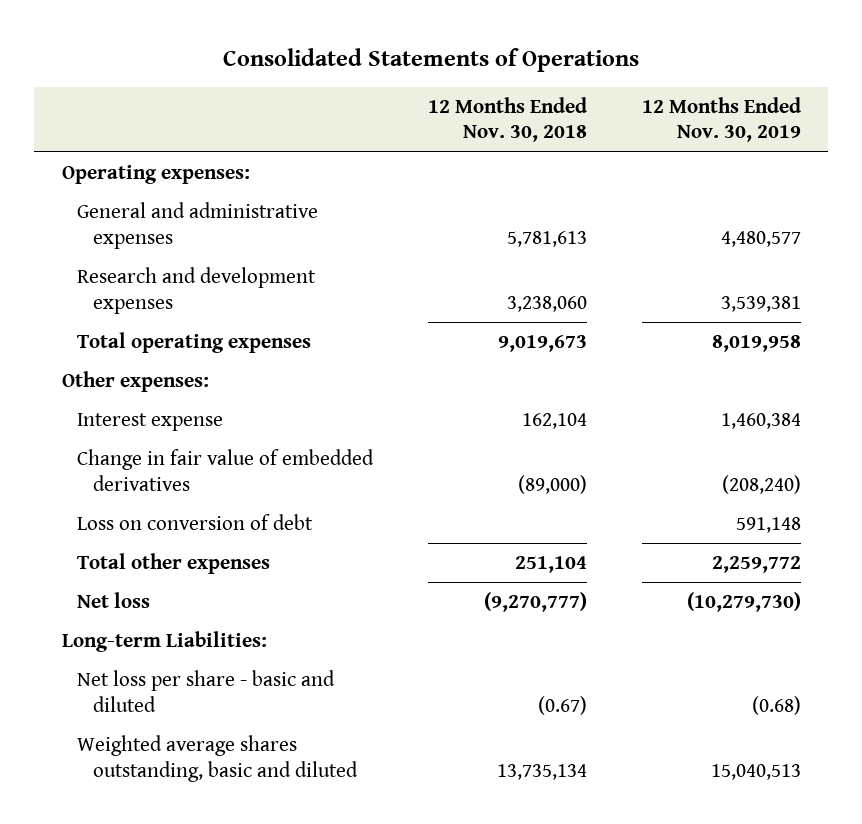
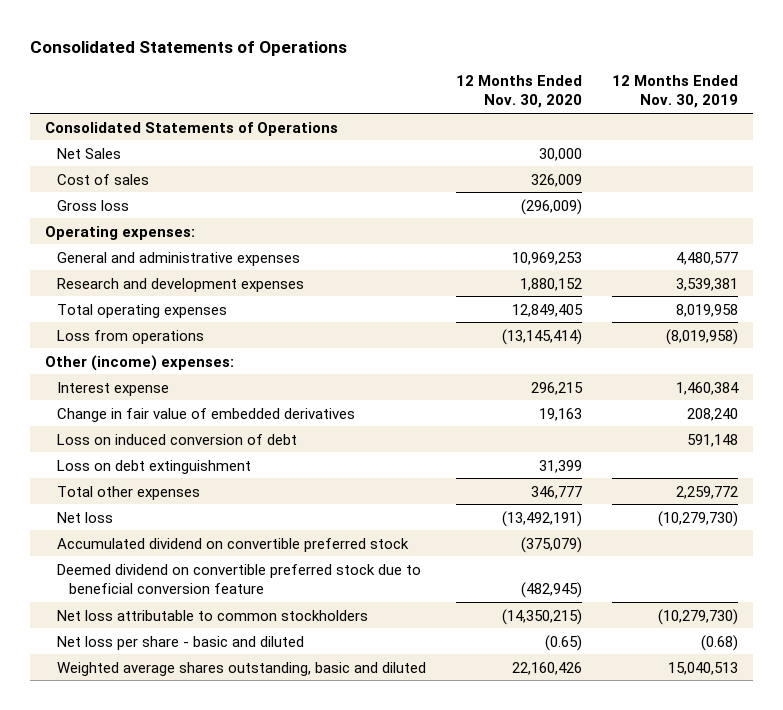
- | 12 Months Ended Nov. 30, 2018 | 12 Months Ended Nov. 30, 2019
+ | 12 Months Ended Nov. 30, 2020 | 12 Months Ended Nov. 30, 2019
+ Consolidated Statements of Operations
+ Net Sales | 30,000 |
+ Cost of sales | 326,009 |
+ Gross loss | (296,009) |
- Other expenses:
+ Loss from operations | (13,145,414) | (8,019,958)
+ Other (income) expenses:
- Change in fair value of embedded derivatives | (89,000) | (208,240)
- Loss on conversion of debt | | 591,148
+ Change in fair value of embedded derivatives | 19,163 | 208,240
+ Loss on induced conversion of debt | | 591,148
+ Loss on debt extinguishment | 31,399 |
- Long-term Liabilities:
+ Accumulated dividend on convertible preferred stock | (375,079) |
+ Deemed dividend on convertible preferred stock due to beneficial conversion feature | (482,945) |
+ Net loss attributable to common stockholders | (14,350,215) | (10,279,730)

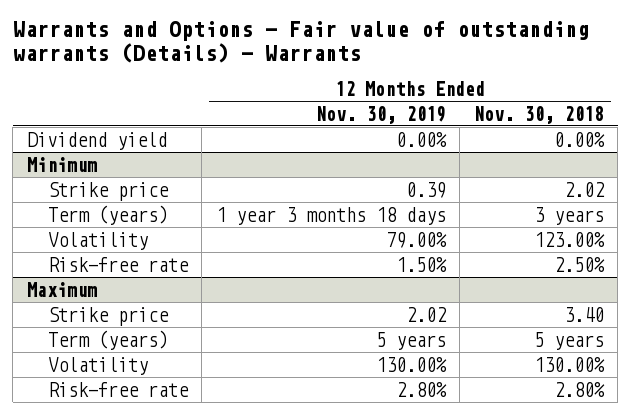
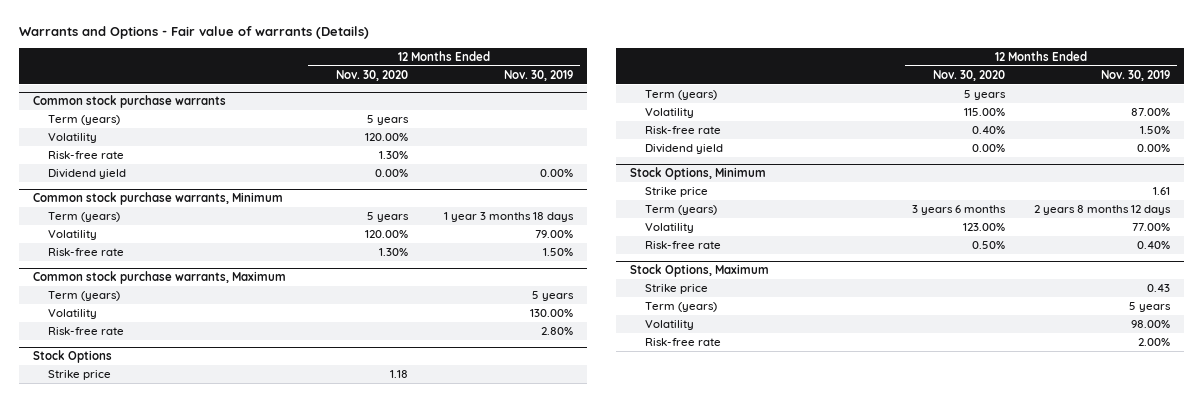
- Warrants and Options - Fair value of outstanding warrants (Details) - Warrants
+ Warrants and Options - Fair value of warrants (Details)
- | 12 Months Ended Nov. 30, 2019 | 12 Months Ended Nov. 30, 2018
+ | 12 Months Ended Nov. 30, 2020 | 12 Months Ended Nov. 30, 2019
+ Common stock purchase warrants
+ Term (years) | 5 years |
+ Volatility | 120.00% |
+ Risk-free rate | 1.30% |
- Minimum
- Strike price | 0.39 | 2.02
+ Common stock purchase warrants, Minimum
- Maximum
- Strike price | 2.02 | 3.40
+ Common stock purchase warrants, Maximum
+ Stock Options
+ Strike price | 1.18 |
+ Term (years) | 5 years |
+ Volatility | 115.00% | 87.00%
+ Risk-free rate | 0.40% | 1.50%
+ Dividend yield | 0.00% | 0.00%
+ Stock Options, Minimum
+ Strike price | | 1.61
+ Term (years) | 3 years 6 months | 2 years 8 months 12 days
+ Volatility | 123.00% | 77.00%
+ Risk-free rate | 0.50% | 0.40%
+ Stock Options, Maximum
+ Strike price | | 0.43
+ Term (years) | | 5 years
+ Volatility | | 98.00%
+ Risk-free rate | | 2.00%

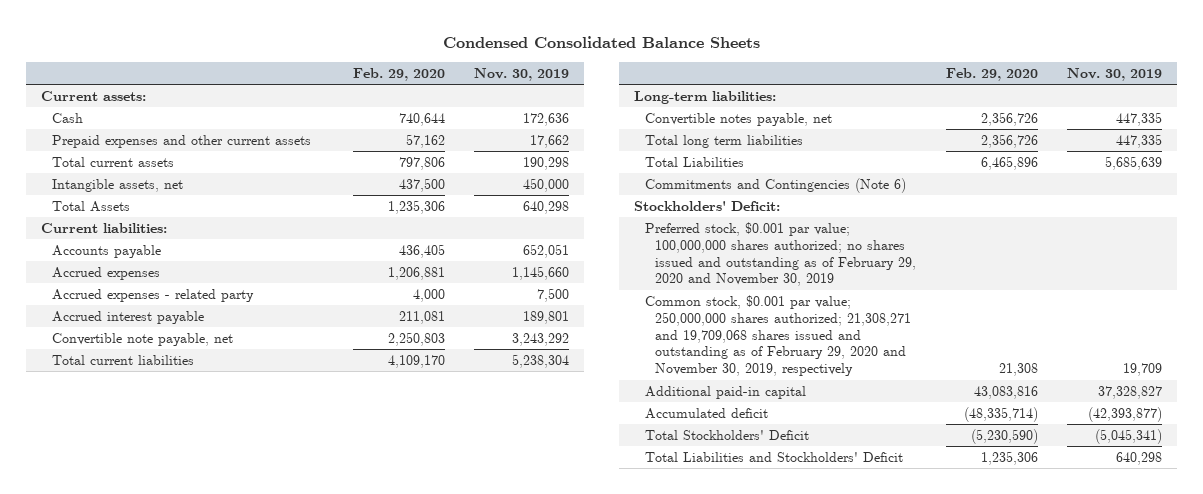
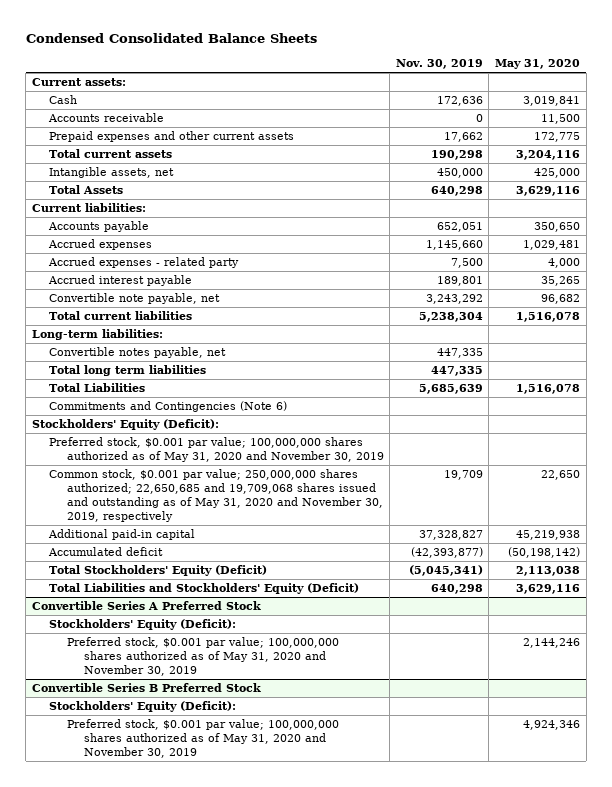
- | Feb. 29, 2020 | Nov. 30, 2019
+ | Nov. 30, 2019 | May 31, 2020
+ Accounts receivable | 0 | 11,500
- Stockholders' Deficit:
- Preferred stock, $0.001 par value; 100,000,000 shares authorized; no shares issued and outstanding as of February 29, 2020 and November 30, 2019
- Common stock, $0.001 par value; 250,000,000 shares authorized; 21,308,271 and 19,709,068 shares issued and outstanding as of February 29, 2020 and November 30, 2019, respectively | 21,308 | 19,709
+ Stockholders' Equity (Deficit):
+ Preferred stock, $0.001 par value; 100,000,000 shares authorized as of May 31, 2020 and November 30, 2019
+ Common stock, $0.001 par value; 250,000,000 shares authorized; 22,650,685 and 19,709,068 shares issued and outstanding as of May 31, 2020 and November 30, 2019, respectively | 19,709 | 22,650
- Total Stockholders' Deficit | (5,230,590) | (5,045,341)
- Total Liabilities and Stockholders' Deficit | 1,235,306 | 640,298
+ Total Stockholders' Equity (Deficit) | (5,045,341) | 2,113,038
+ Total Liabilities and Stockholders' Equity (Deficit) | 640,298 | 3,629,116
+ Convertible Series A Preferred Stock
+ Stockholders' Equity (Deficit):
+ Preferred stock, $0.001 par value; 100,000,000 shares authorized as of May 31, 2020 and November 30, 2019 | | 2,144,246
+ Convertible Series B Preferred Stock
+ Stockholders' Equity (Deficit):
+ Preferred stock, $0.001 par value; 100,000,000 shares authorized as of May 31, 2020 and November 30, 2019 | | 4,924,346

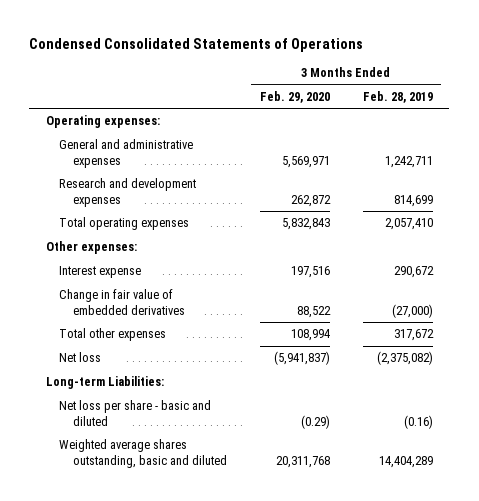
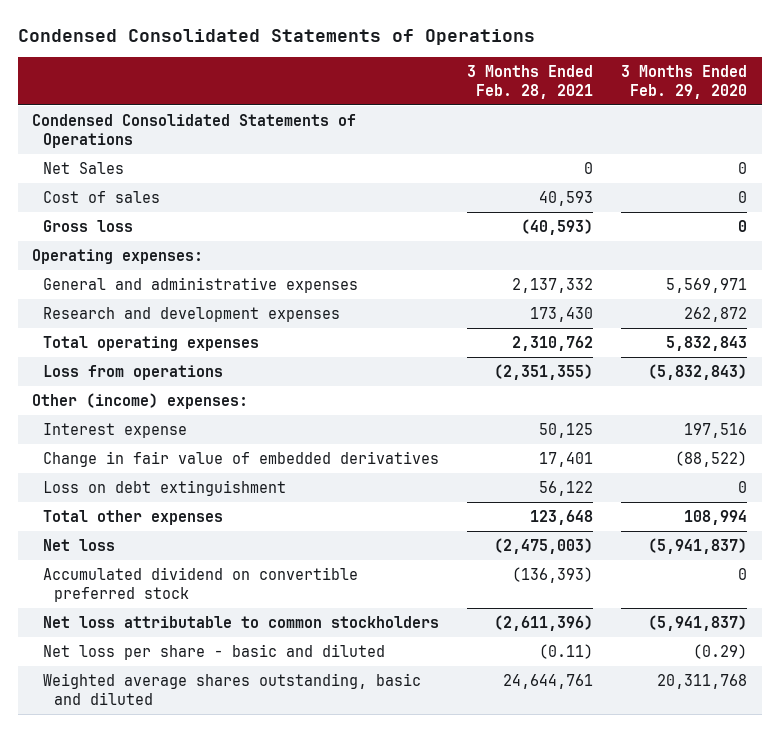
- | 3 Months Ended Feb. 29, 2020 | 3 Months Ended Feb. 28, 2019
+ | 3 Months Ended Feb. 28, 2021 | 3 Months Ended Feb. 29, 2020
+ Condensed Consolidated Statements of Operations
+ Net Sales | 0 | 0
+ Cost of sales | 40,593 | 0
+ Gross loss | (40,593) | 0
- Other expenses:
+ Loss from operations | (2,351,355) | (5,832,843)
+ Other (income) expenses:
- Change in fair value of embedded derivatives | 88,522 | (27,000)
+ Change in fair value of embedded derivatives | 17,401 | (88,522)
+ Loss on debt extinguishment | 56,122 | 0
- Long-term Liabilities:
+ Accumulated dividend on convertible preferred stock | (136,393) | 0
+ Net loss attributable to common stockholders | (2,611,396) | (5,941,837)

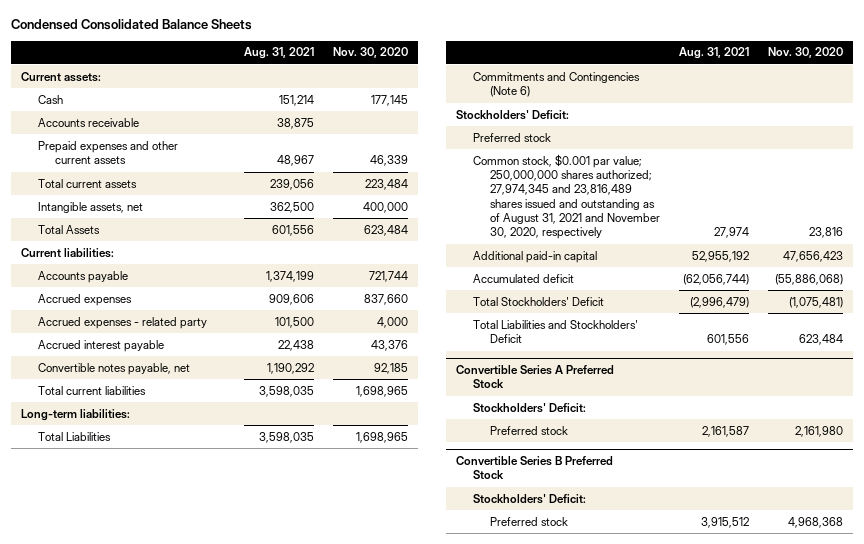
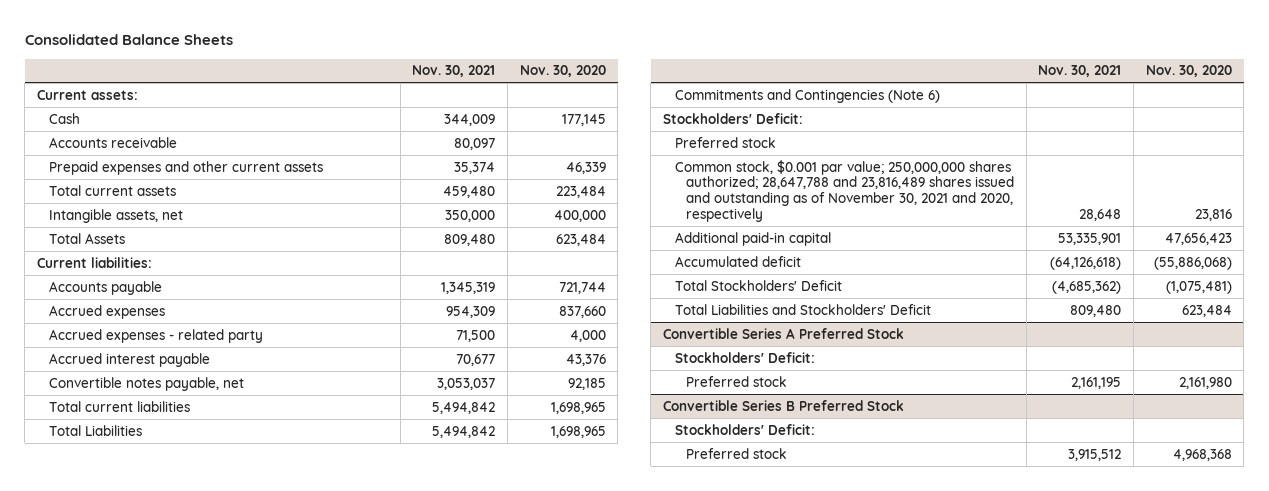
- Condensed Consolidated Balance Sheets
+ Consolidated Balance Sheets
- | Aug. 31, 2021 | Nov. 30, 2020
+ | Nov. 30, 2021 | Nov. 30, 2020
- Long-term liabilities:
- Common stock, $0.001 par value; 250,000,000 shares authorized; 27,974,345 and 23,816,489 shares issued and outstanding as of August 31, 2021 and November 30, 2020, respectively | 27,974 | 23,816
+ Common stock, $0.001 par value; 250,000,000 shares authorized; 28,647,788 and 23,816,489 shares issued and outstanding as of November 30, 2021 and 2020, respectively | 28,648 | 23,816

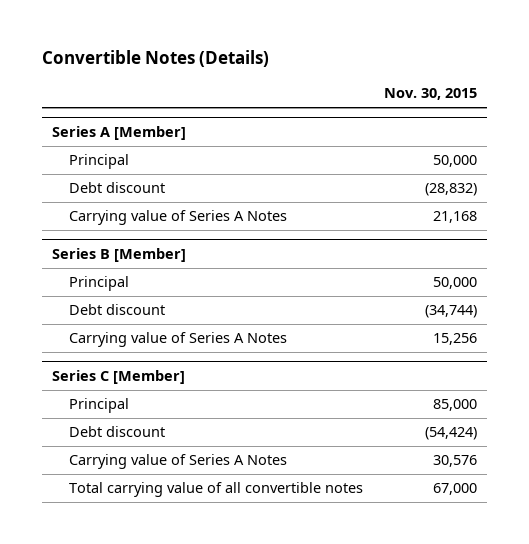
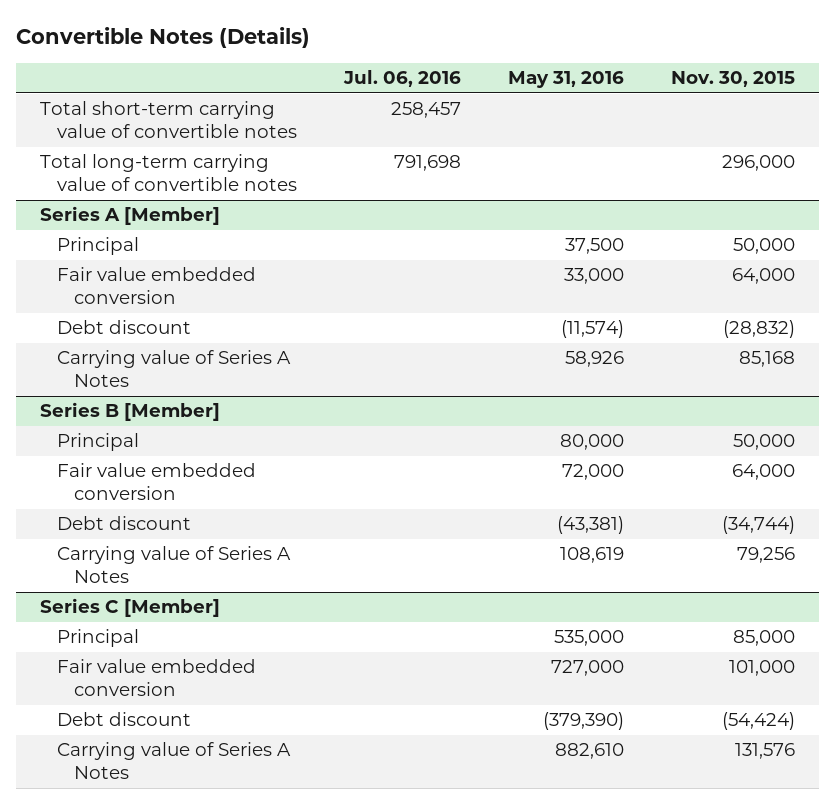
- | Nov. 30, 2015
+ | Jul. 06, 2016 | May 31, 2016 | Nov. 30, 2015
+ Total short-term carrying value of convertible notes | 258,457 | |
+ Total long-term carrying value of convertible notes | 791,698 | | 296,000
@ Series A [Member]
+ Fair value embedded conversion | | 33,000 | 64,000
- Carrying value of Series A Notes | 21,168
+ Carrying value of Series A Notes | | 58,926 | 85,168
@ Series B [Member]
+ Fair value embedded conversion | | 72,000 | 64,000
- Carrying value of Series A Notes | 15,256
+ Carrying value of Series A Notes | | 108,619 | 79,256
@ Series C [Member]
+ Fair value embedded conversion | | 727,000 | 101,000
- Carrying value of Series A Notes | 30,576
- Total carrying value of all convertible notes | 67,000
+ Carrying value of Series A Notes | | 882,610 | 131,576

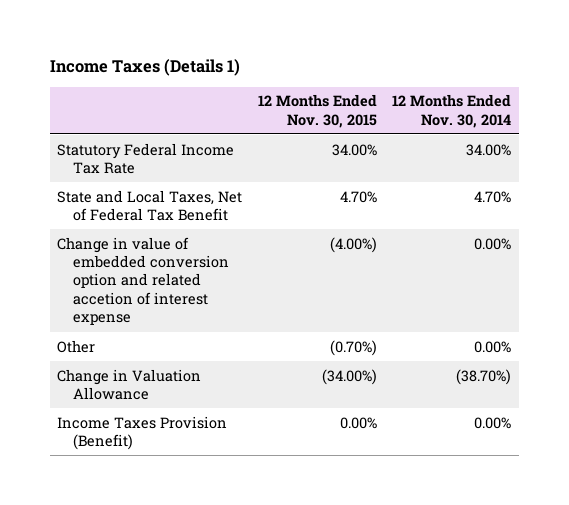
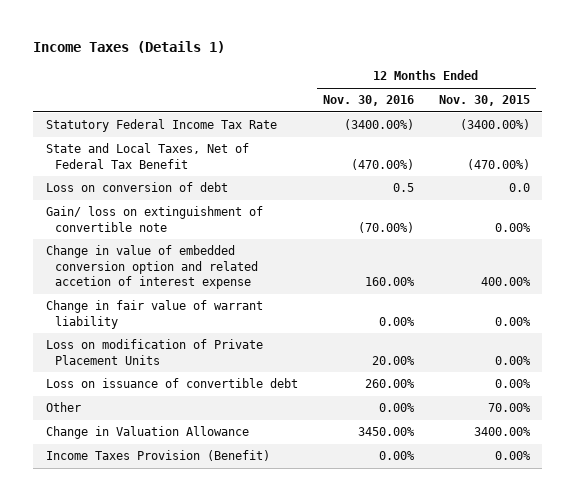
- | 12 Months Ended Nov. 30, 2015 | 12 Months Ended Nov. 30, 2014
+ | 12 Months Ended Nov. 30, 2016 | 12 Months Ended Nov. 30, 2015
- Statutory Federal Income Tax Rate | 34.00% | 34.00%
- State and Local Taxes, Net of Federal Tax Benefit | 4.70% | 4.70%
- Change in value of embedded conversion option and related accetion of interest expense | (4.00%) | 0.00%
- Other | (0.70%) | 0.00%
- Change in Valuation Allowance | (34.00%) | (38.70%)
+ Statutory Federal Income Tax Rate | (3400.00%) | (3400.00%)
+ State and Local Taxes, Net of Federal Tax Benefit | (470.00%) | (470.00%)
+ Loss on conversion of debt | 0.5 | 0.0
+ Gain/ loss on extinguishment of convertible note | (70.00%) | 0.00%
+ Change in value of embedded conversion option and related accetion of interest expense | 160.00% | 400.00%
+ Change in fair value of warrant liability | 0.00% | 0.00%
+ Loss on modification of Private Placement Units | 20.00% | 0.00%
+ Loss on issuance of convertible debt | 260.00% | 0.00%
+ Other | 0.00% | 70.00%
+ Change in Valuation Allowance | 3450.00% | 3400.00%

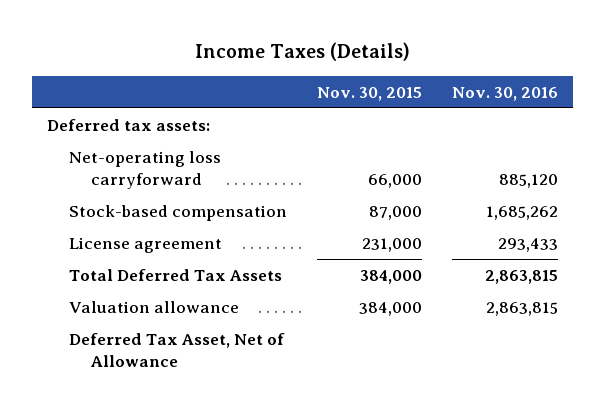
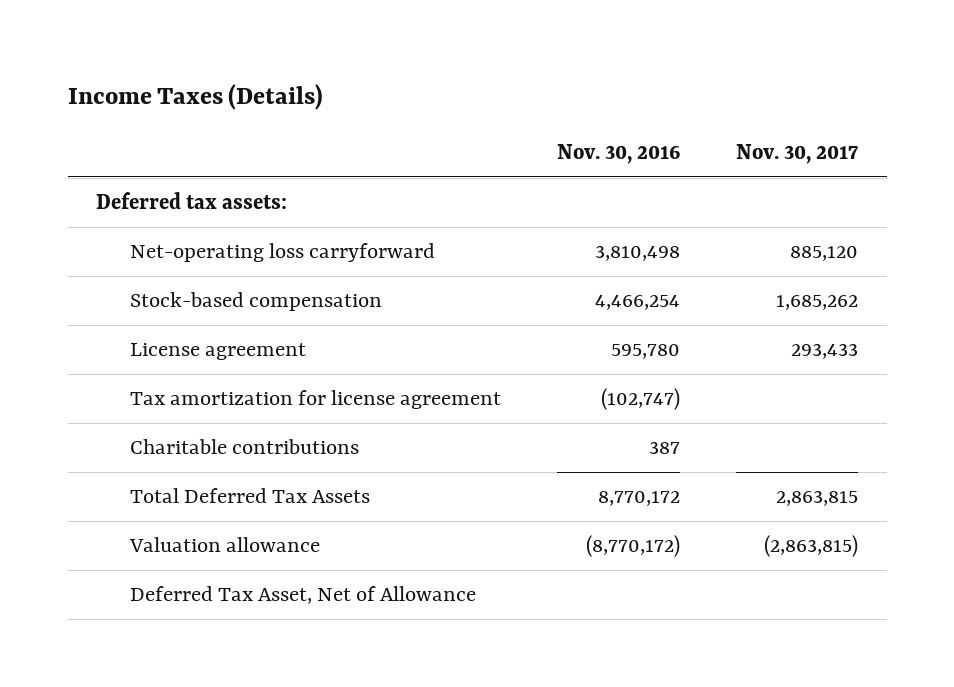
- | Nov. 30, 2015 | Nov. 30, 2016
+ | Nov. 30, 2016 | Nov. 30, 2017
- Net-operating loss carryforward | 66,000 | 885,120
- Stock-based compensation | 87,000 | 1,685,262
- License agreement | 231,000 | 293,433
- Total Deferred Tax Assets | 384,000 | 2,863,815
- Valuation allowance | 384,000 | 2,863,815
+ Net-operating loss carryforward | 3,810,498 | 885,120
+ Stock-based compensation | 4,466,254 | 1,685,262
+ License agreement | 595,780 | 293,433
+ Tax amortization for license agreement | (102,747) |
+ Charitable contributions | 387 |
+ Total Deferred Tax Assets | 8,770,172 | 2,863,815
+ Valuation allowance | (8,770,172) | (2,863,815)

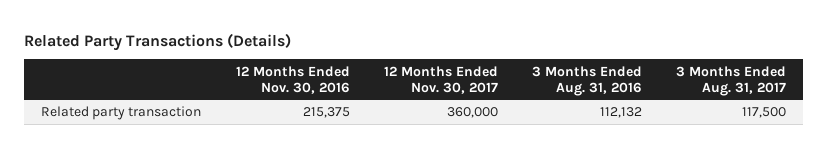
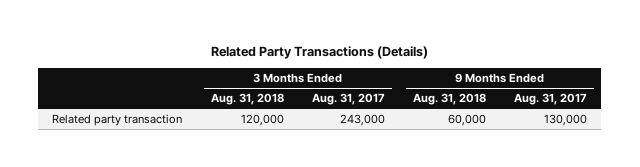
- | 12 Months Ended Nov. 30, 2016 | 12 Months Ended Nov. 30, 2017 | 3 Months Ended Aug. 31, 2016 | 3 Months Ended Aug. 31, 2017
+ | 3 Months Ended Aug. 31, 2018 | 3 Months Ended Aug. 31, 2017 | 9 Months Ended Aug. 31, 2018 | 9 Months Ended Aug. 31, 2017
- Related party transaction | 215,375 | 360,000 | 112,132 | 117,500
+ Related party transaction | 120,000 | 243,000 | 60,000 | 130,000

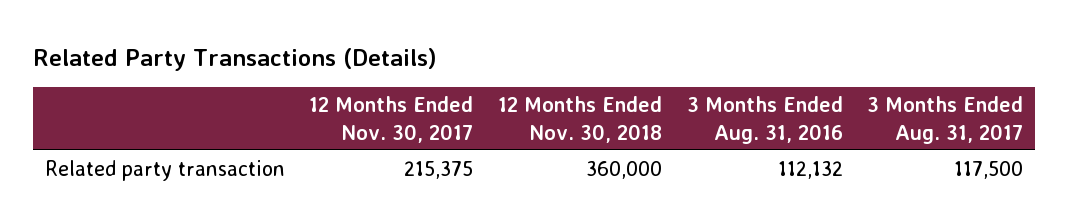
- | 3 Months Ended Aug. 31, 2018 | 3 Months Ended Aug. 31, 2017 | 9 Months Ended Aug. 31, 2018 | 9 Months Ended Aug. 31, 2017
+ | 12 Months Ended Nov. 30, 2017 | 12 Months Ended Nov. 30, 2018 | 3 Months Ended Aug. 31, 2016 | 3 Months Ended Aug. 31, 2017
- Related party transaction | 120,000 | 243,000 | 60,000 | 130,000
+ Related party transaction | 215,375 | 360,000 | 112,132 | 117,500

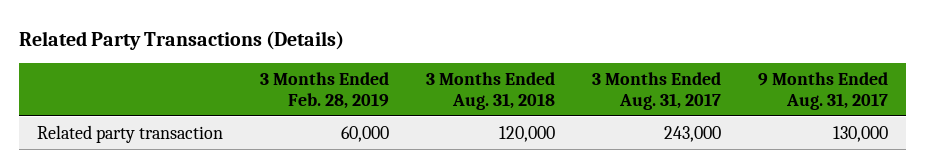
- | 12 Months Ended Nov. 30, 2017 | 12 Months Ended Nov. 30, 2018 | 3 Months Ended Aug. 31, 2016 | 3 Months Ended Aug. 31, 2017
+ | 3 Months Ended Feb. 28, 2019 | 3 Months Ended Aug. 31, 2018 | 3 Months Ended Aug. 31, 2017 | 9 Months Ended Aug. 31, 2017
- Related party transaction | 215,375 | 360,000 | 112,132 | 117,500
+ Related party transaction | 60,000 | 120,000 | 243,000 | 130,000

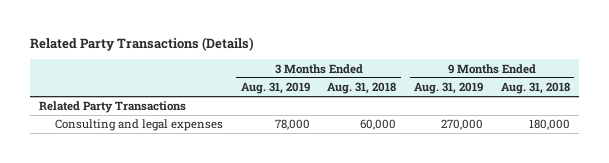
- | 3 Months Ended Feb. 28, 2019 | 3 Months Ended Aug. 31, 2018 | 3 Months Ended Aug. 31, 2017 | 9 Months Ended Aug. 31, 2017
+ | 3 Months Ended Aug. 31, 2019 | 3 Months Ended Aug. 31, 2018 | 9 Months Ended Aug. 31, 2019 | 9 Months Ended Aug. 31, 2018
- Related party transaction | 60,000 | 120,000 | 243,000 | 130,000
+ Related Party Transactions
+ Consulting and legal expenses | 78,000 | 60,000 | 270,000 | 180,000

